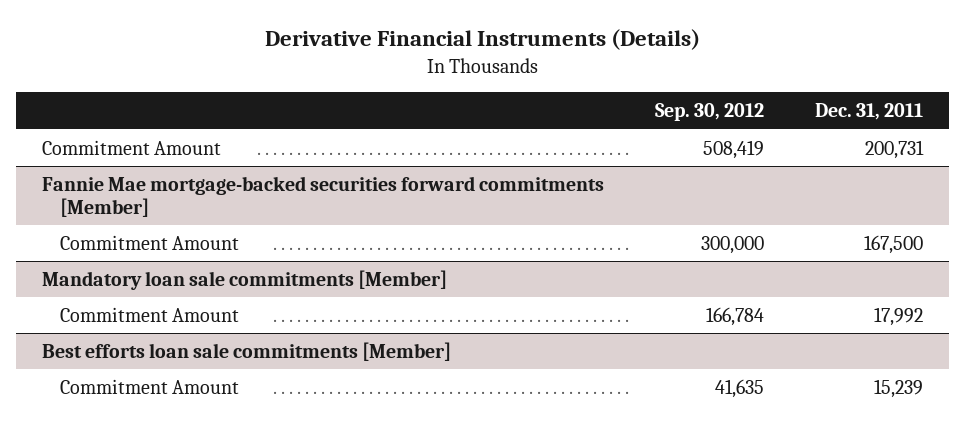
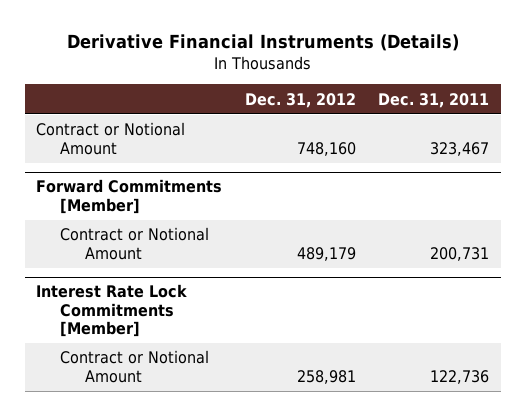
- | Sep. 30, 2012 | Dec. 31, 2011
+ | Dec. 31, 2012 | Dec. 31, 2011
- Commitment Amount | 508,419 | 200,731
- Fannie Mae mortgage-backed securities forward commitments [Member]
- Commitment Amount | 300,000 | 167,500
- Mandatory loan sale commitments [Member]
- Commitment Amount | 166,784 | 17,992
- Best efforts loan sale commitments [Member]
- Commitment Amount | 41,635 | 15,239
+ Contract or Notional Amount | 748,160 | 323,467
+ Forward Commitments [Member]
+ Contract or Notional Amount | 489,179 | 200,731
+ Interest Rate Lock Commitments [Member]
+ Contract or Notional Amount | 258,981 | 122,736

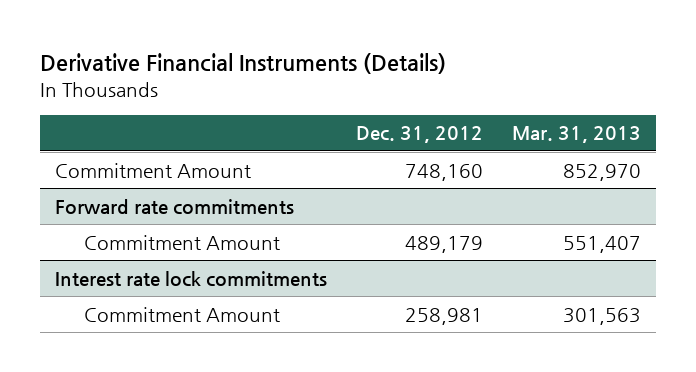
- | Dec. 31, 2012 | Dec. 31, 2011
+ | Dec. 31, 2012 | Mar. 31, 2013
- Contract or Notional Amount | 748,160 | 323,467
- Forward Commitments [Member]
- Contract or Notional Amount | 489,179 | 200,731
- Interest Rate Lock Commitments [Member]
- Contract or Notional Amount | 258,981 | 122,736
+ Commitment Amount | 748,160 | 852,970
+ Forward rate commitments
+ Commitment Amount | 489,179 | 551,407
+ Interest rate lock commitments
+ Commitment Amount | 258,981 | 301,563

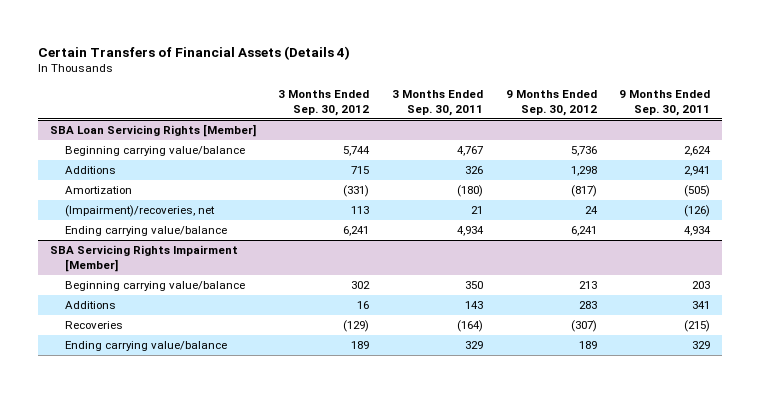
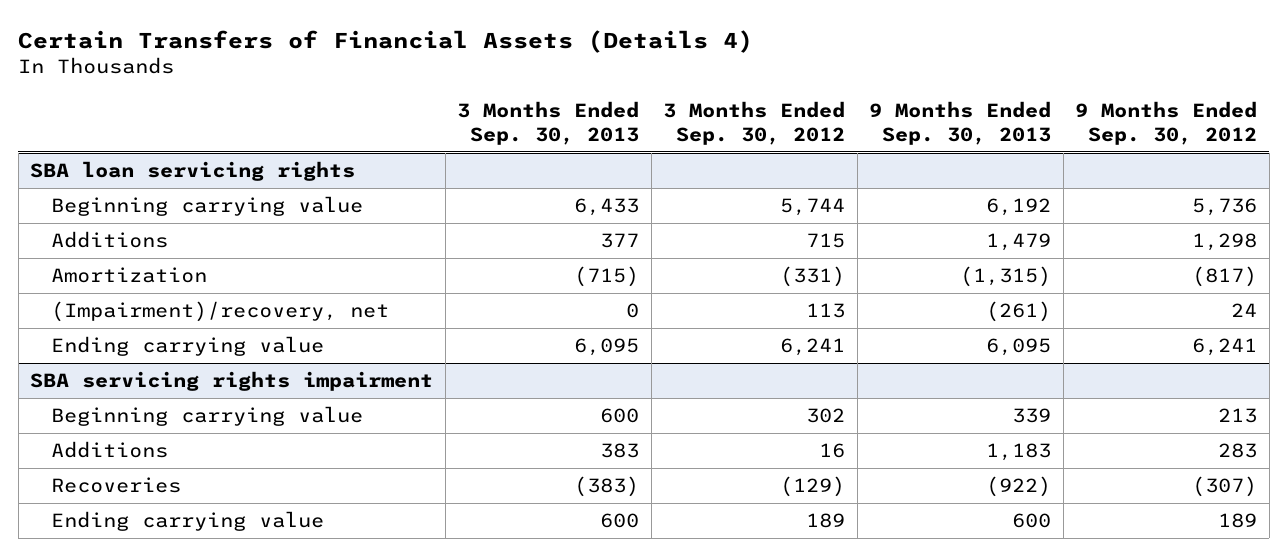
- | 3 Months Ended Sep. 30, 2012 | 3 Months Ended Sep. 30, 2011 | 9 Months Ended Sep. 30, 2012 | 9 Months Ended Sep. 30, 2011
+ | 3 Months Ended Sep. 30, 2013 | 3 Months Ended Sep. 30, 2012 | 9 Months Ended Sep. 30, 2013 | 9 Months Ended Sep. 30, 2012
- SBA Loan Servicing Rights [Member]
- Beginning carrying value/balance | 5,744 | 4,767 | 5,736 | 2,624
+ SBA loan servicing rights
+ Beginning carrying value | 6,433 | 5,744 | 6,192 | 5,736
- (Impairment)/recoveries, net | 113 | 21 | 24 | (126)
- Ending carrying value/balance | 6,241 | 4,934 | 6,241 | 4,934
- SBA Servicing Rights Impairment [Member]
- Beginning carrying value/balance | 302 | 350 | 213 | 203
+ (Impairment)/recovery, net | 0 | 113 | (261) | 24
+ Ending carrying value | 6,095 | 6,241 | 6,095 | 6,241
+ SBA servicing rights impairment
+ Beginning carrying value | 600 | 302 | 339 | 213
- Ending carrying value/balance | 189 | 329 | 189 | 329
+ Ending carrying value | 600 | 189 | 600 | 189

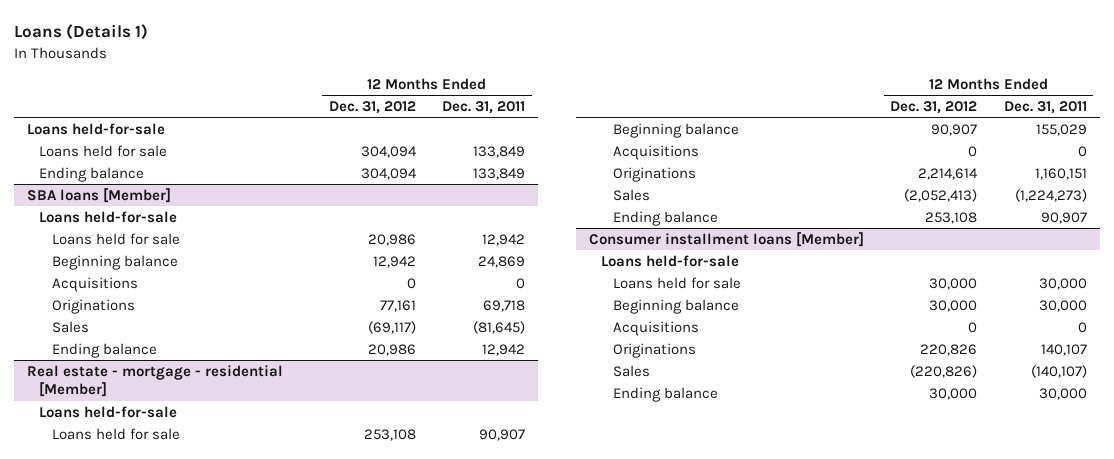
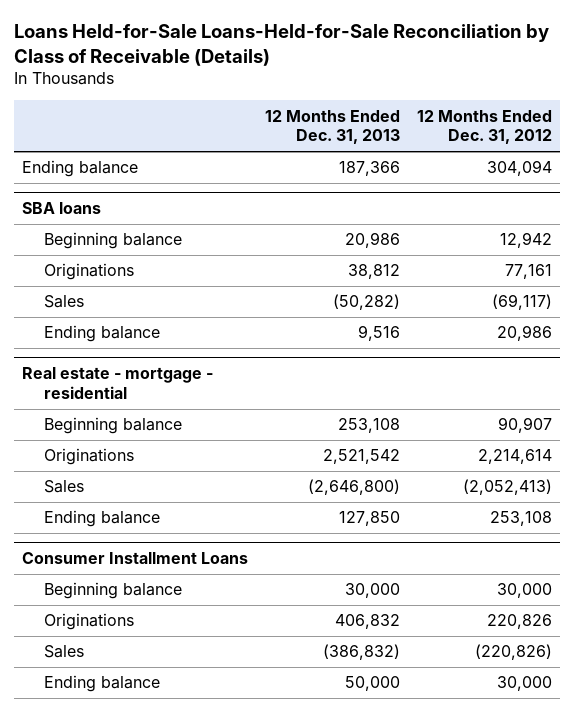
- Loans (Details 1)
+ Loans Held-for-Sale Loans-Held-for-Sale Reconciliation by Class of Receivable (Details)
- | 12 Months Ended Dec. 31, 2012 | 12 Months Ended Dec. 31, 2011
+ | 12 Months Ended Dec. 31, 2013 | 12 Months Ended Dec. 31, 2012
- Loans held-for-sale
- Loans held for sale | 304,094 | 133,849
- SBA loans [Member]
- Loans held-for-sale
- Loans held for sale | 20,986 | 12,942
+ SBA loans
- Acquisitions | 0 | 0
- Real estate - mortgage - residential [Member]
- Loans held-for-sale
- Loans held for sale | 253,108 | 90,907
+ Real estate - mortgage - residential
- Acquisitions | 0 | 0
- Consumer installment loans [Member]
- Loans held-for-sale
- Loans held for sale | 30,000 | 30,000
+ Consumer Installment Loans
- Acquisitions | 0 | 0

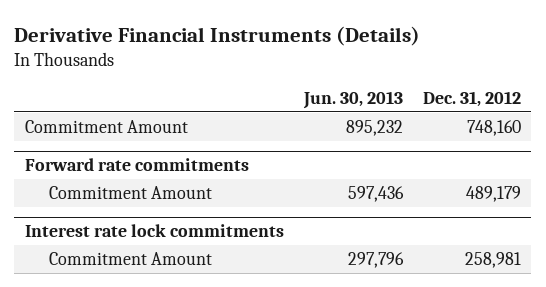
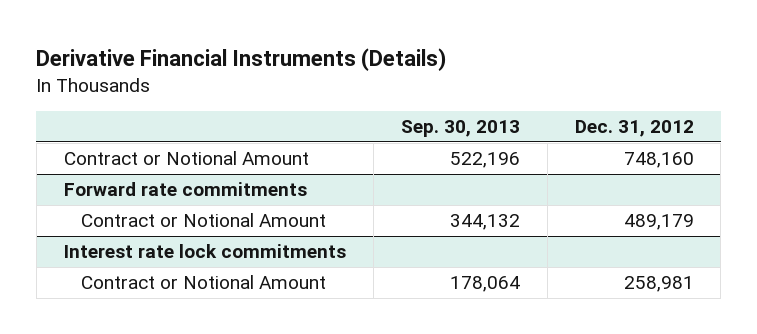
- | Jun. 30, 2013 | Dec. 31, 2012
+ | Sep. 30, 2013 | Dec. 31, 2012
- Commitment Amount | 895,232 | 748,160
+ Contract or Notional Amount | 522,196 | 748,160
@ Forward rate commitments
- Commitment Amount | 597,436 | 489,179
+ Contract or Notional Amount | 344,132 | 489,179
@ Interest rate lock commitments
- Commitment Amount | 297,796 | 258,981
+ Contract or Notional Amount | 178,064 | 258,981

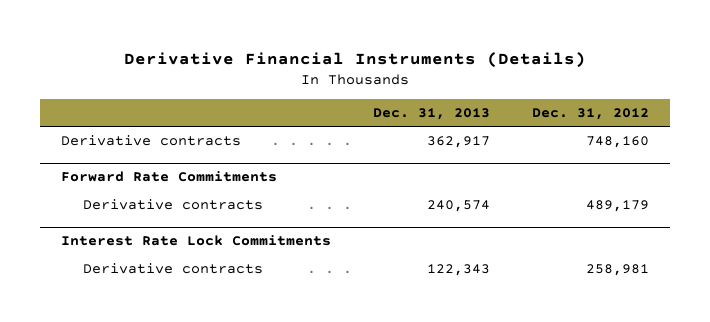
- | Sep. 30, 2013 | Dec. 31, 2012
+ | Dec. 31, 2013 | Dec. 31, 2012
- Contract or Notional Amount | 522,196 | 748,160
- Forward rate commitments
- Contract or Notional Amount | 344,132 | 489,179
- Interest rate lock commitments
- Contract or Notional Amount | 178,064 | 258,981
+ Derivative contracts | 362,917 | 748,160
+ Forward Rate Commitments
+ Derivative contracts | 240,574 | 489,179
+ Interest Rate Lock Commitments
+ Derivative contracts | 122,343 | 258,981

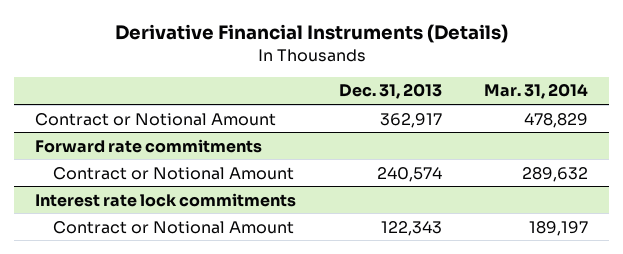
- | Dec. 31, 2013 | Dec. 31, 2012
+ | Dec. 31, 2013 | Mar. 31, 2014
- Derivative contracts | 362,917 | 748,160
- Forward Rate Commitments
- Derivative contracts | 240,574 | 489,179
- Interest Rate Lock Commitments
- Derivative contracts | 122,343 | 258,981
+ Contract or Notional Amount | 362,917 | 478,829
+ Forward rate commitments
+ Contract or Notional Amount | 240,574 | 289,632
+ Interest rate lock commitments
+ Contract or Notional Amount | 122,343 | 189,197

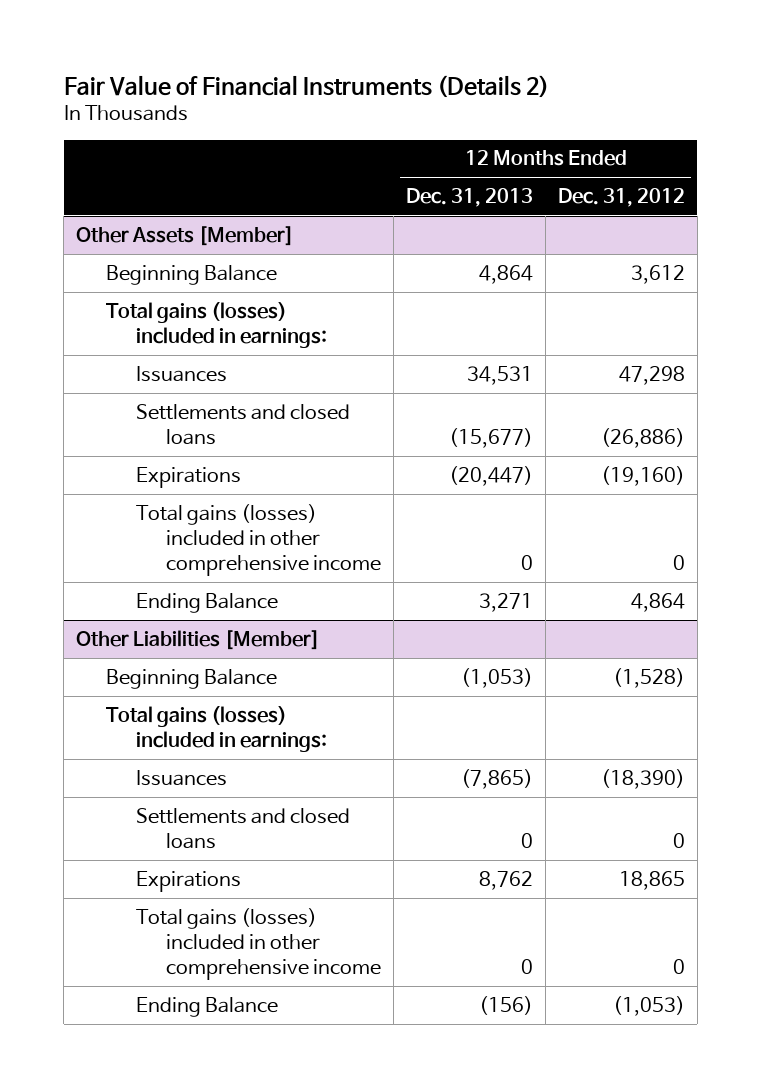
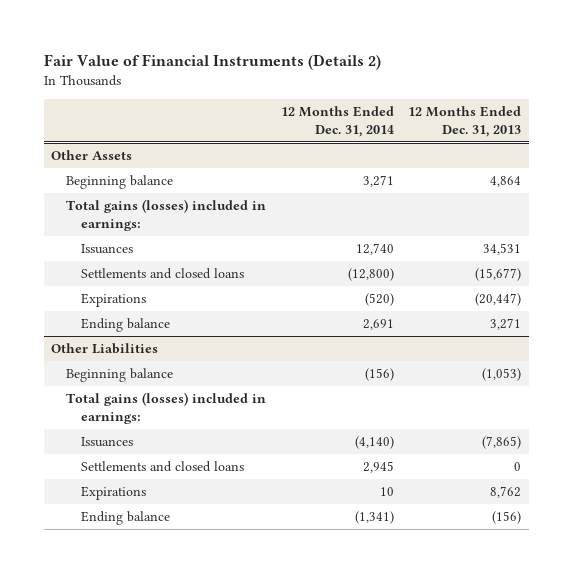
- | 12 Months Ended Dec. 31, 2013 | 12 Months Ended Dec. 31, 2012
+ | 12 Months Ended Dec. 31, 2014 | 12 Months Ended Dec. 31, 2013
- Other Assets [Member]
- Beginning Balance | 4,864 | 3,612
+ Other Assets
+ Beginning balance | 3,271 | 4,864
- Total gains (losses) included in other comprehensive income | 0 | 0
- Ending Balance | 3,271 | 4,864
- Other Liabilities [Member]
- Beginning Balance | (1,053) | (1,528)
+ Ending balance | 2,691 | 3,271
+ Other Liabilities
+ Beginning balance | (156) | (1,053)
- Total gains (losses) included in other comprehensive income | 0 | 0
- Ending Balance | (156) | (1,053)
+ Ending balance | (1,341) | (156)

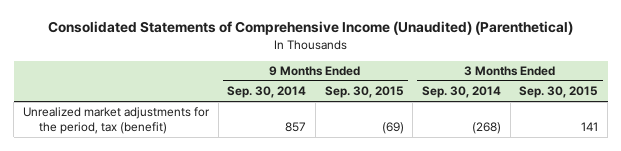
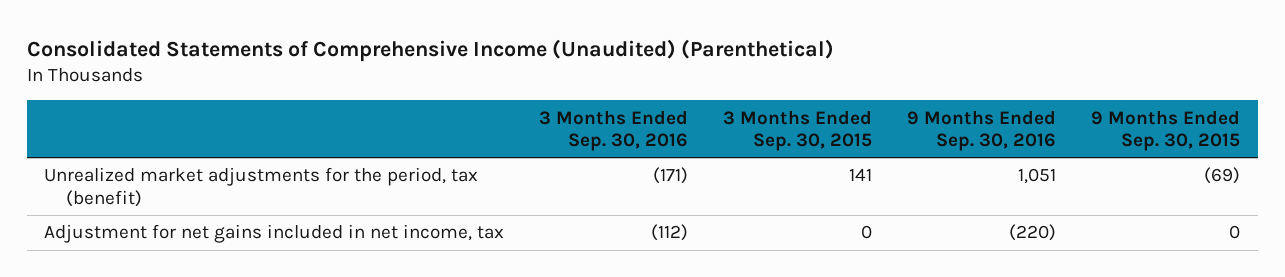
- | 9 Months Ended Sep. 30, 2014 | 9 Months Ended Sep. 30, 2015 | 3 Months Ended Sep. 30, 2014 | 3 Months Ended Sep. 30, 2015
+ | 3 Months Ended Sep. 30, 2016 | 3 Months Ended Sep. 30, 2015 | 9 Months Ended Sep. 30, 2016 | 9 Months Ended Sep. 30, 2015
+ Adjustment for net gains included in net income, tax | (112) | 0 | (220) | 0

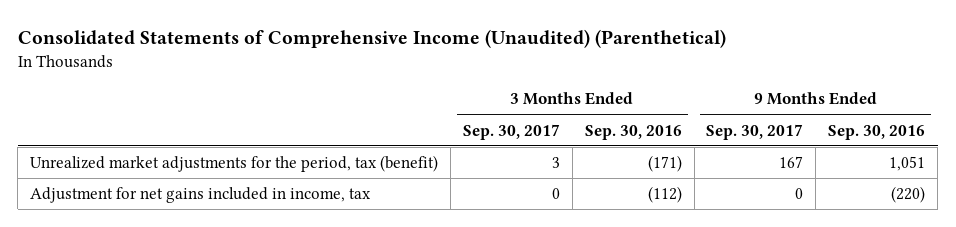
- | 3 Months Ended Sep. 30, 2016 | 3 Months Ended Sep. 30, 2015 | 9 Months Ended Sep. 30, 2016 | 9 Months Ended Sep. 30, 2015
+ | 3 Months Ended Sep. 30, 2017 | 3 Months Ended Sep. 30, 2016 | 9 Months Ended Sep. 30, 2017 | 9 Months Ended Sep. 30, 2016
- Adjustment for net gains included in net income, tax | (112) | 0 | (220) | 0
+ Adjustment for net gains included in income, tax | 0 | (112) | 0 | (220)

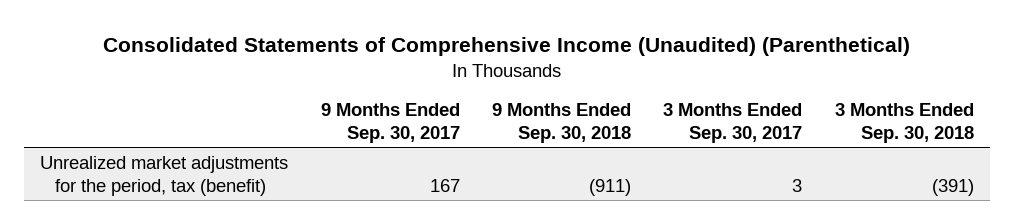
- | 3 Months Ended Sep. 30, 2017 | 3 Months Ended Sep. 30, 2016 | 9 Months Ended Sep. 30, 2017 | 9 Months Ended Sep. 30, 2016
+ | 9 Months Ended Sep. 30, 2017 | 9 Months Ended Sep. 30, 2018 | 3 Months Ended Sep. 30, 2017 | 3 Months Ended Sep. 30, 2018
- Adjustment for net gains included in income, tax | 0 | (112) | 0 | (220)

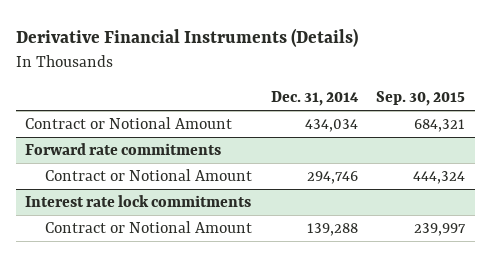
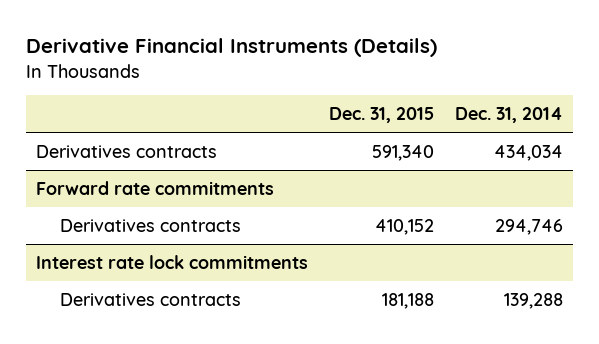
- | Dec. 31, 2014 | Sep. 30, 2015
+ | Dec. 31, 2015 | Dec. 31, 2014
- Contract or Notional Amount | 434,034 | 684,321
+ Derivatives contracts | 591,340 | 434,034
@ Forward rate commitments
- Contract or Notional Amount | 294,746 | 444,324
+ Derivatives contracts | 410,152 | 294,746
@ Interest rate lock commitments
- Contract or Notional Amount | 139,288 | 239,997
+ Derivatives contracts | 181,188 | 139,288

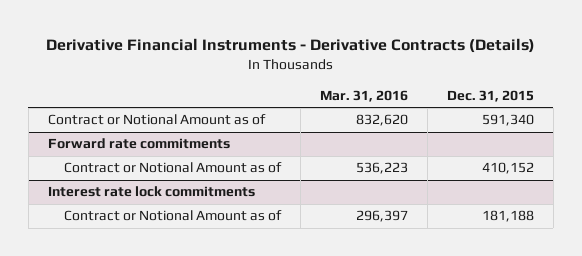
- Derivative Financial Instruments (Details)
+ Derivative Financial Instruments - Derivative Contracts (Details)
- | Dec. 31, 2015 | Dec. 31, 2014
+ | Mar. 31, 2016 | Dec. 31, 2015
- Derivatives contracts | 591,340 | 434,034
+ Contract or Notional Amount as of | 832,620 | 591,340
@ Forward rate commitments
- Derivatives contracts | 410,152 | 294,746
+ Contract or Notional Amount as of | 536,223 | 410,152
@ Interest rate lock commitments
- Derivatives contracts | 181,188 | 139,288
+ Contract or Notional Amount as of | 296,397 | 181,188

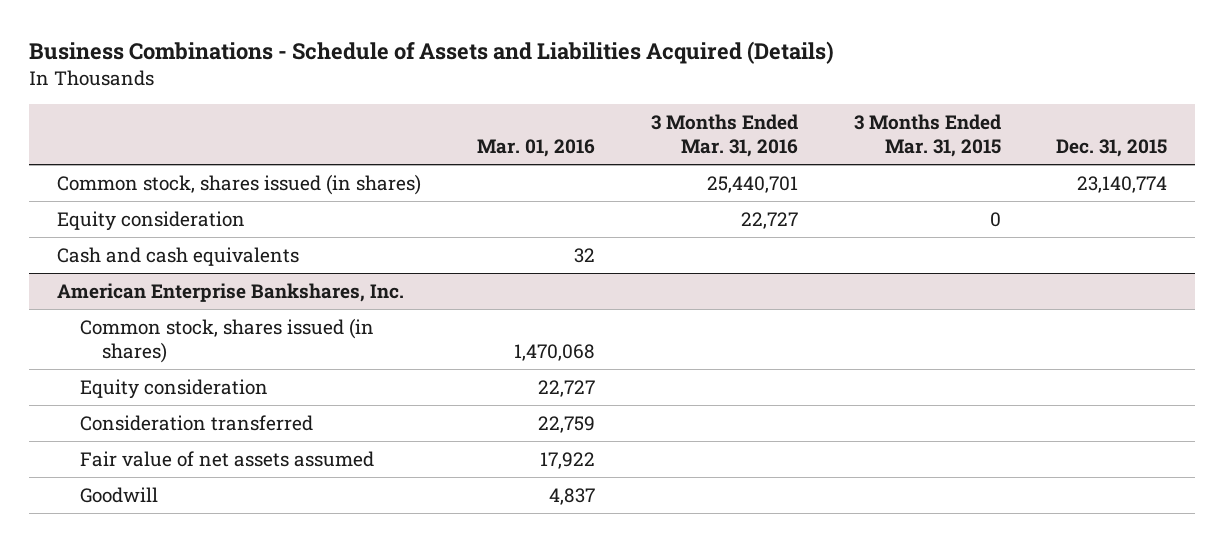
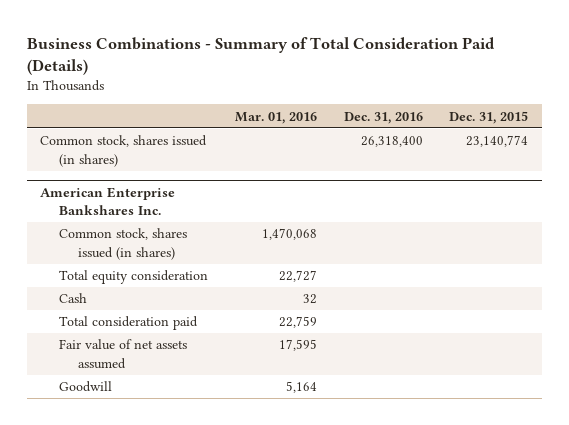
- Business Combinations - Schedule of Assets and Liabilities Acquired (Details)
+ Business Combinations - Summary of Total Consideration Paid (Details)
- | Mar. 01, 2016 | 3 Months Ended Mar. 31, 2016 | 3 Months Ended Mar. 31, 2015 | Dec. 31, 2015
+ | Mar. 01, 2016 | Dec. 31, 2016 | Dec. 31, 2015
- Equity consideration | | 22,727 | 0 |
- Cash and cash equivalents | 32 | | |
- American Enterprise Bankshares, Inc.
+ American Enterprise Bankshares Inc.
- Equity consideration | 22,727 | | |
- Consideration transferred | 22,759 | | |
- Fair value of net assets assumed | 17,922 | | |
- Goodwill | 4,837 | | |
+ Total equity consideration | 22,727 | |
+ Cash | 32 | |
+ Total consideration paid | 22,759 | |
+ Fair value of net assets assumed | 17,595 | |
+ Goodwill | 5,164 | |

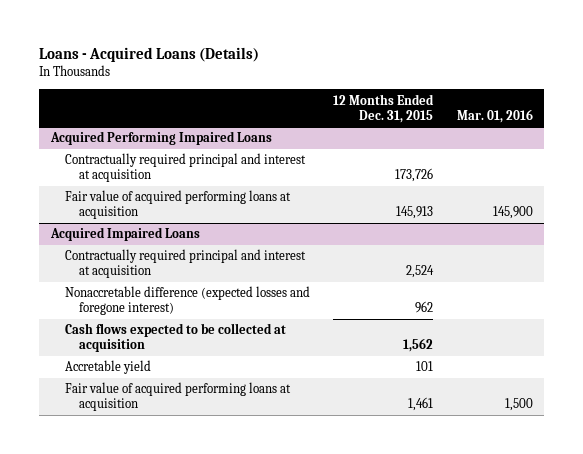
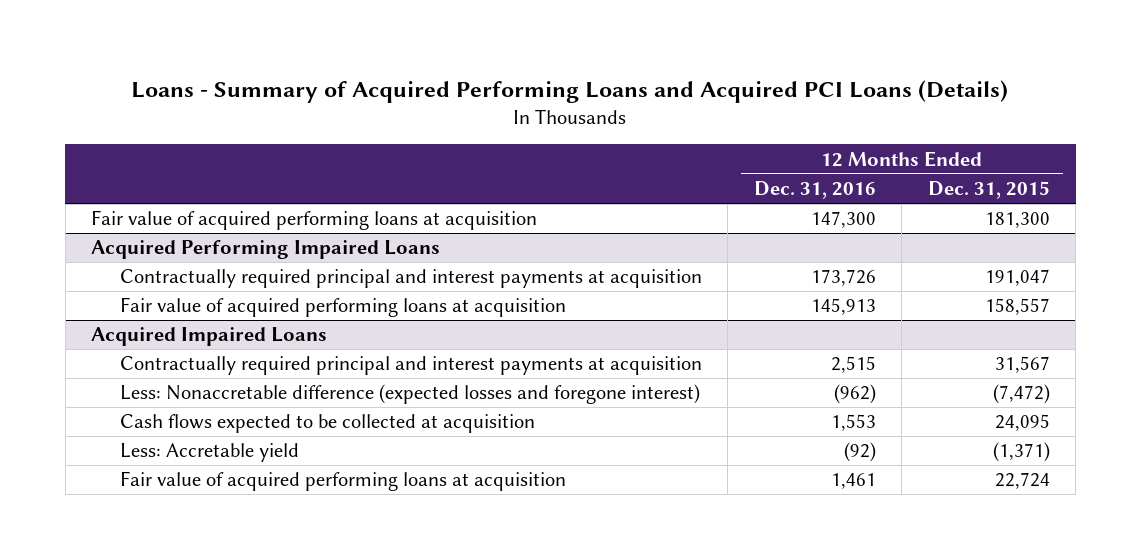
- Loans - Acquired Loans (Details)
+ Loans - Summary of Acquired Performing Loans and Acquired PCI Loans (Details)
- | 12 Months Ended Dec. 31, 2015 | Mar. 01, 2016
+ | 12 Months Ended Dec. 31, 2016 | 12 Months Ended Dec. 31, 2015
+ Fair value of acquired performing loans at acquisition | 147,300 | 181,300
@ Acquired Performing Impaired Loans
- Contractually required principal and interest at acquisition | 173,726 |
- Fair value of acquired performing loans at acquisition | 145,913 | 145,900
+ Contractually required principal and interest payments at acquisition | 173,726 | 191,047
+ Fair value of acquired performing loans at acquisition | 145,913 | 158,557
@ Acquired Impaired Loans
- Contractually required principal and interest at acquisition | 2,524 |
- Nonaccretable difference (expected losses and foregone interest) | 962 |
- Cash flows expected to be collected at acquisition | 1,562 |
- Accretable yield | 101 |
- Fair value of acquired performing loans at acquisition | 1,461 | 1,500
+ Contractually required principal and interest payments at acquisition | 2,515 | 31,567
+ Less: Nonaccretable difference (expected losses and foregone interest) | (962) | (7,472)
+ Cash flows expected to be collected at acquisition | 1,553 | 24,095
+ Less: Accretable yield | (92) | (1,371)
+ Fair value of acquired performing loans at acquisition | 1,461 | 22,724

